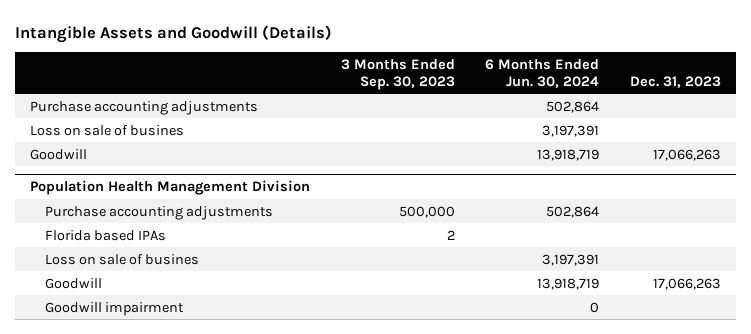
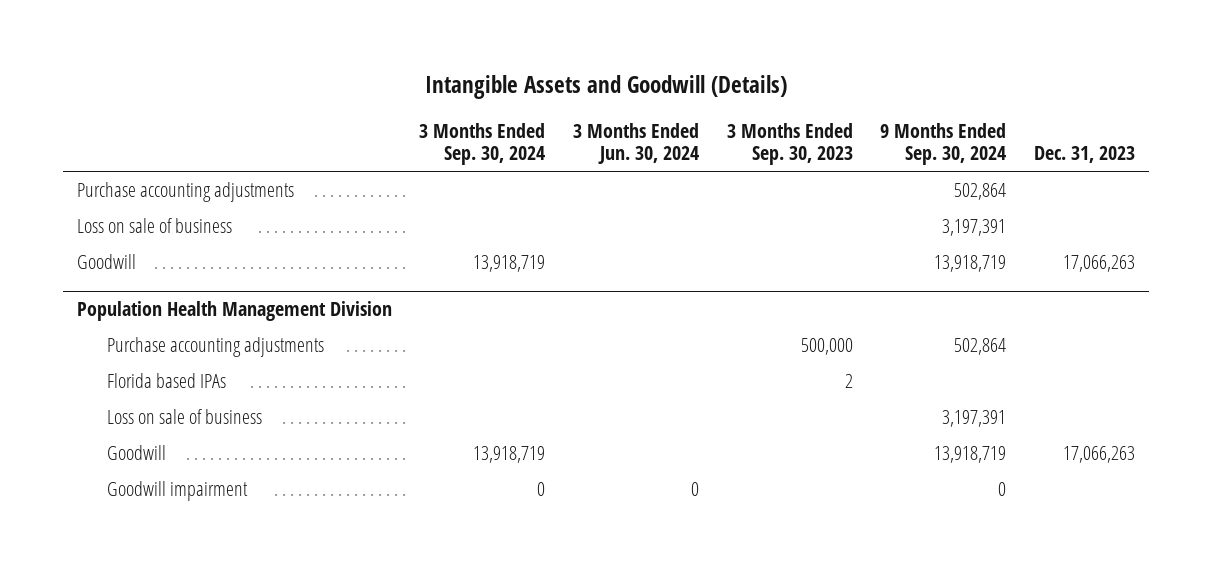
- | 3 Months Ended Sep. 30, 2023 | 6 Months Ended Jun. 30, 2024 | Dec. 31, 2023
+ | 3 Months Ended Sep. 30, 2024 | 3 Months Ended Jun. 30, 2024 | 3 Months Ended Sep. 30, 2023 | 9 Months Ended Sep. 30, 2024 | Dec. 31, 2023
- Loss on sale of busines | | 3,197,391 |
+ Loss on sale of business | | | | 3,197,391 |
@ Population Health Management Division
- Loss on sale of busines | | 3,197,391 |
+ Loss on sale of business | | | | 3,197,391 |

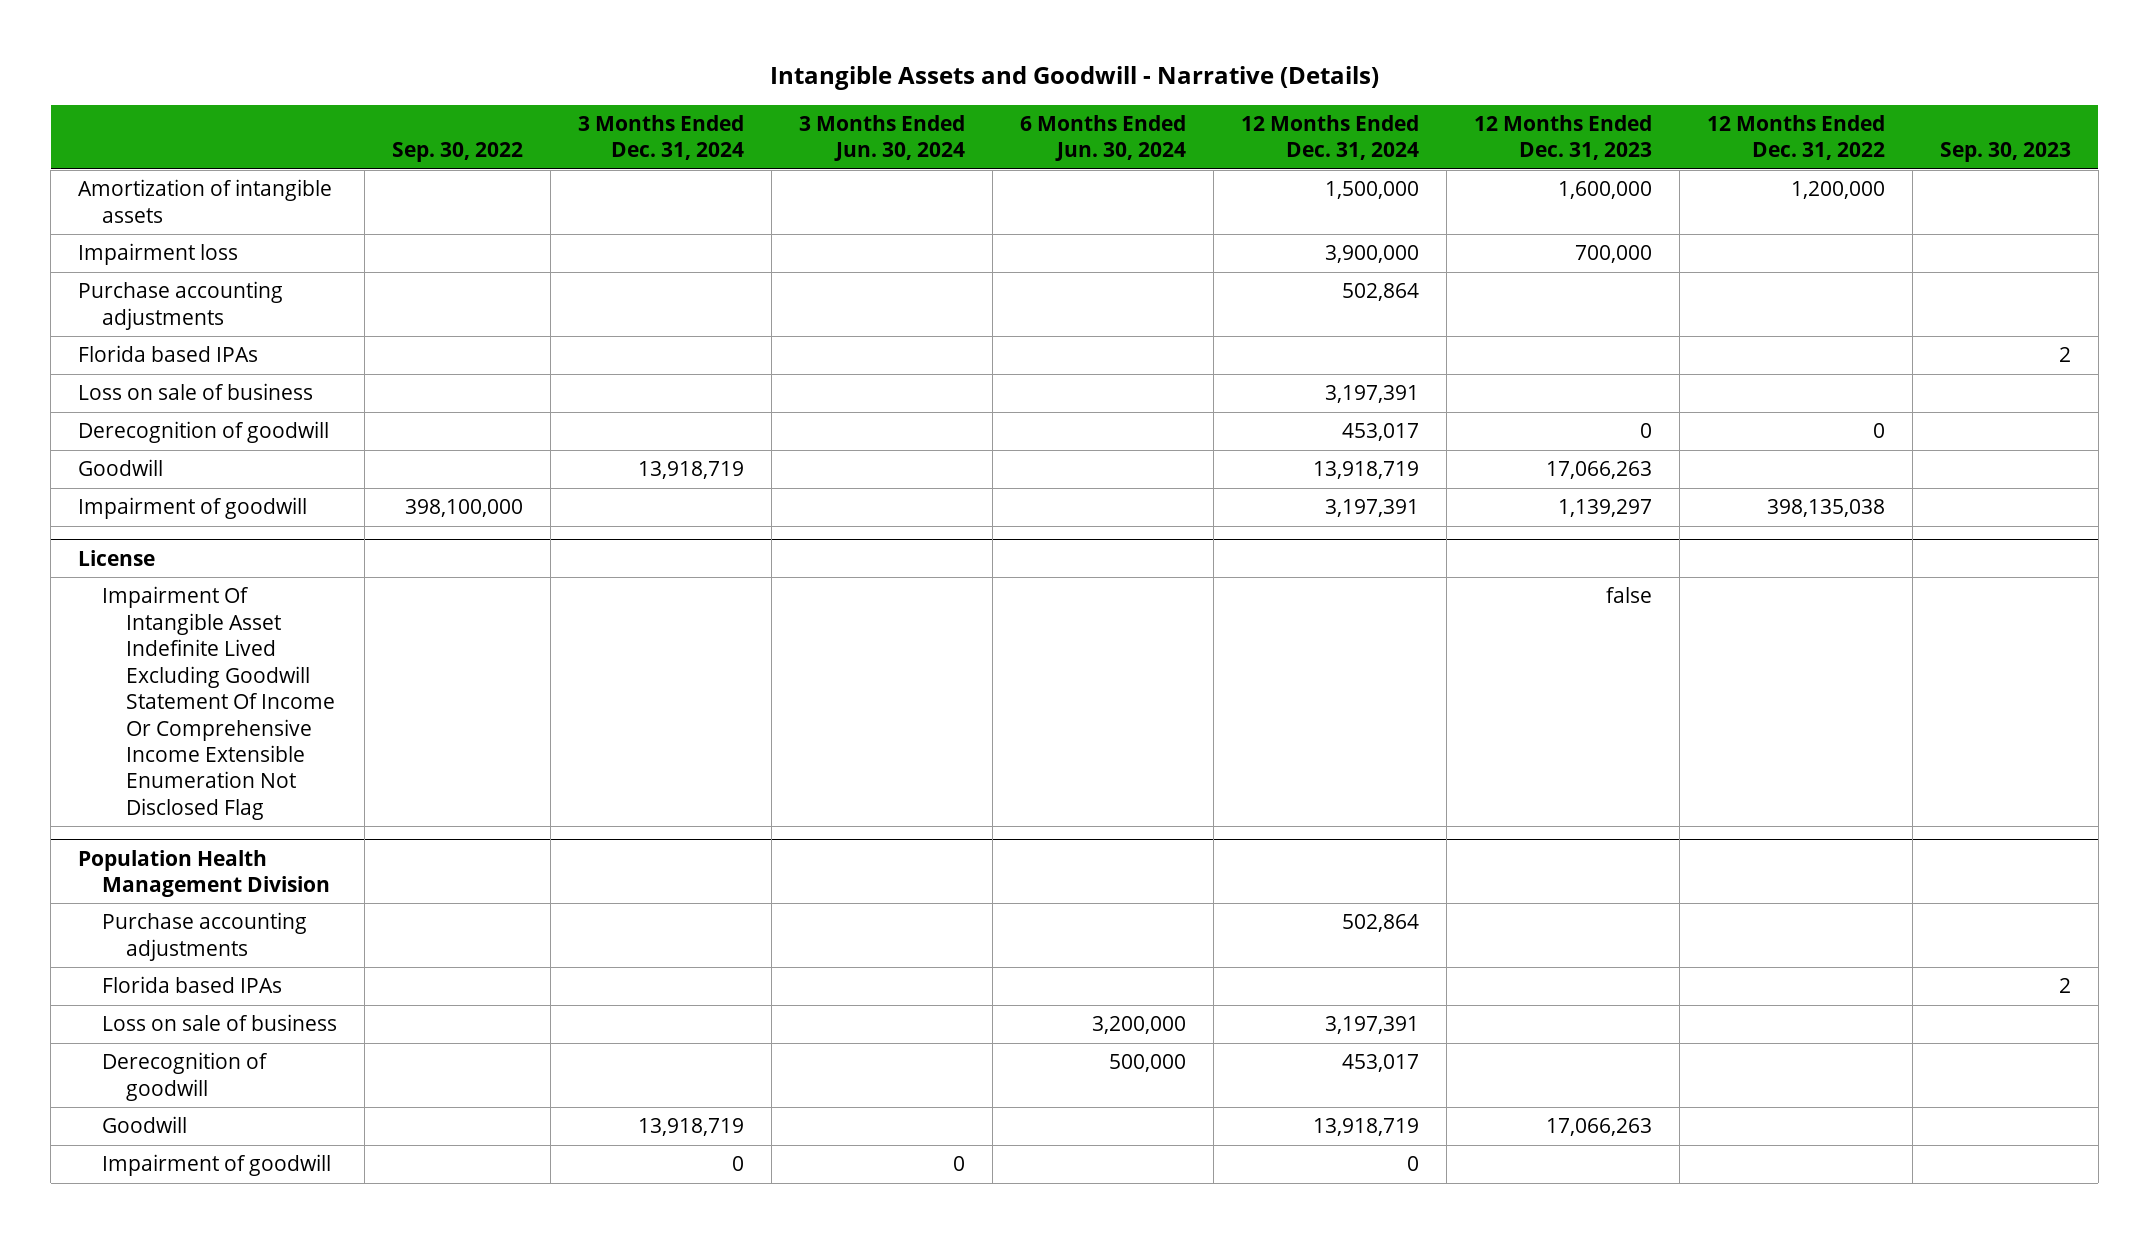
- Intangible Assets and Goodwill (Details)
+ Intangible Assets and Goodwill - Narrative (Details)
- | 3 Months Ended Sep. 30, 2024 | 3 Months Ended Jun. 30, 2024 | 3 Months Ended Sep. 30, 2023 | 9 Months Ended Sep. 30, 2024 | Dec. 31, 2023
+ | Sep. 30, 2022 | 3 Months Ended Dec. 31, 2024 | 3 Months Ended Jun. 30, 2024 | 6 Months Ended Jun. 30, 2024 | 12 Months Ended Dec. 31, 2024 | 12 Months Ended Dec. 31, 2023 | 12 Months Ended Dec. 31, 2022 | Sep. 30, 2023
+ Amortization of intangible assets | | | | | 1,500,000 | 1,600,000 | 1,200,000 |
+ Impairment loss | | | | | 3,900,000 | 700,000 | |
+ Florida based IPAs | | | | | | | | 2
+ Derecognition of goodwill | | | | | 453,017 | 0 | 0 |
+ Impairment of goodwill | 398,100,000 | | | | 3,197,391 | 1,139,297 | 398,135,038 |
+ License
+ Impairment Of Intangible Asset Indefinite Lived Excluding Goodwill Statement Of Income Or Comprehensive Income Extensible Enumeration Not Disclosed Flag | | | | | | false | |
@ Population Health Management Division
+ Derecognition of goodwill | | | | 500,000 | 453,017 | | |
- Goodwill impairment | 0 | 0 | | 0 |
+ Impairment of goodwill | | 0 | 0 | | 0 | | |

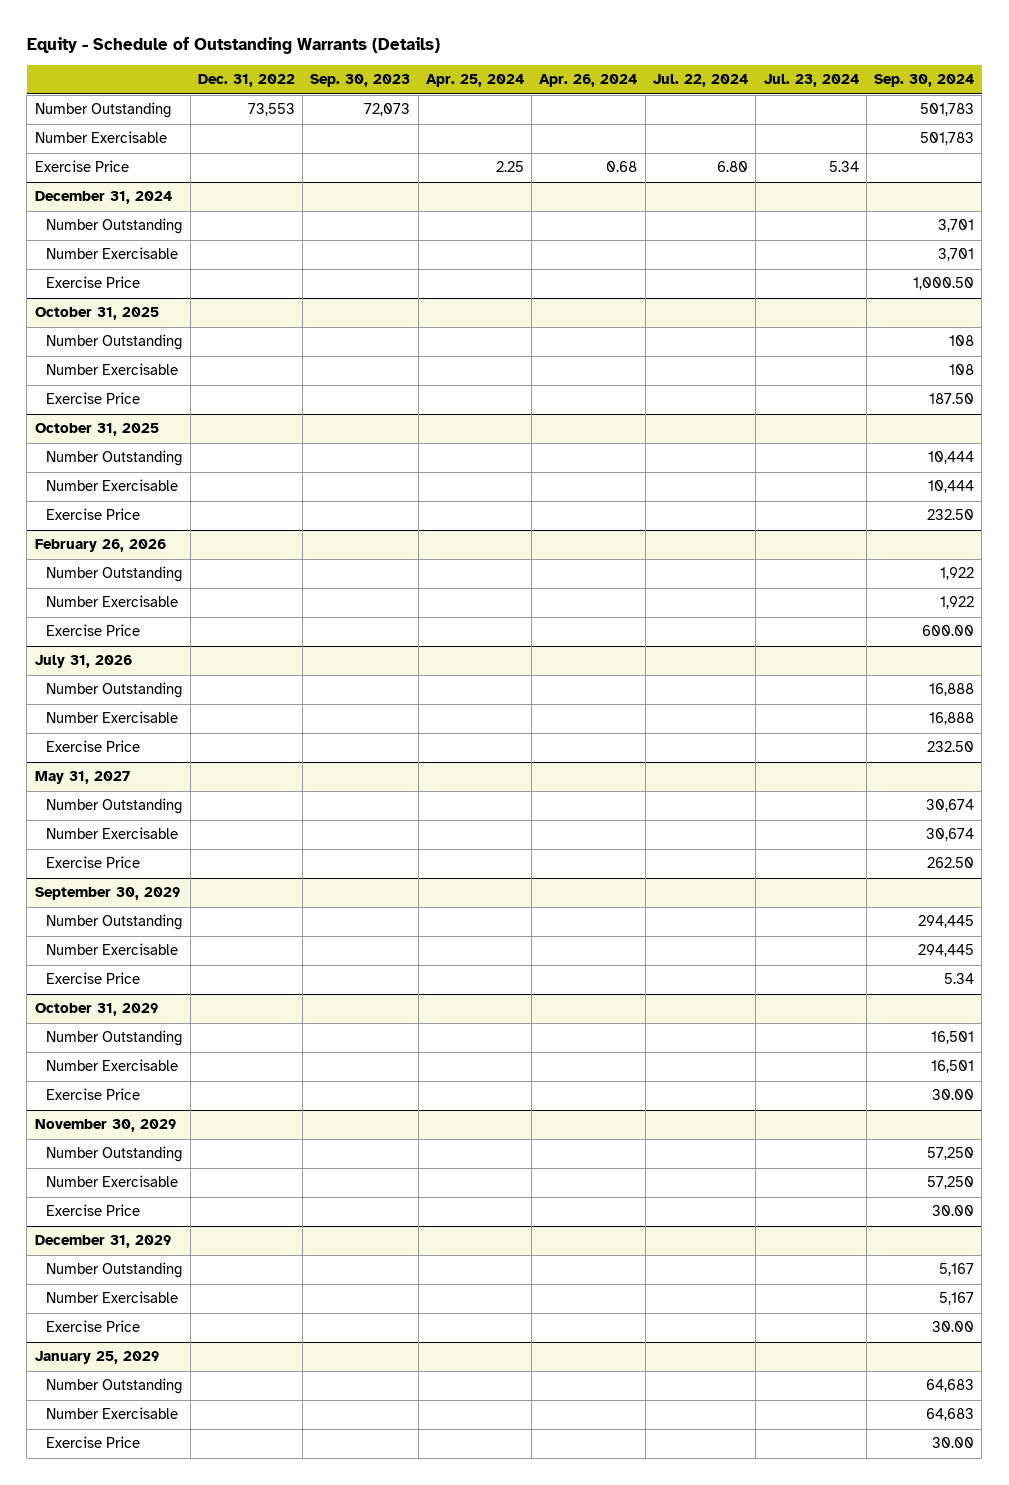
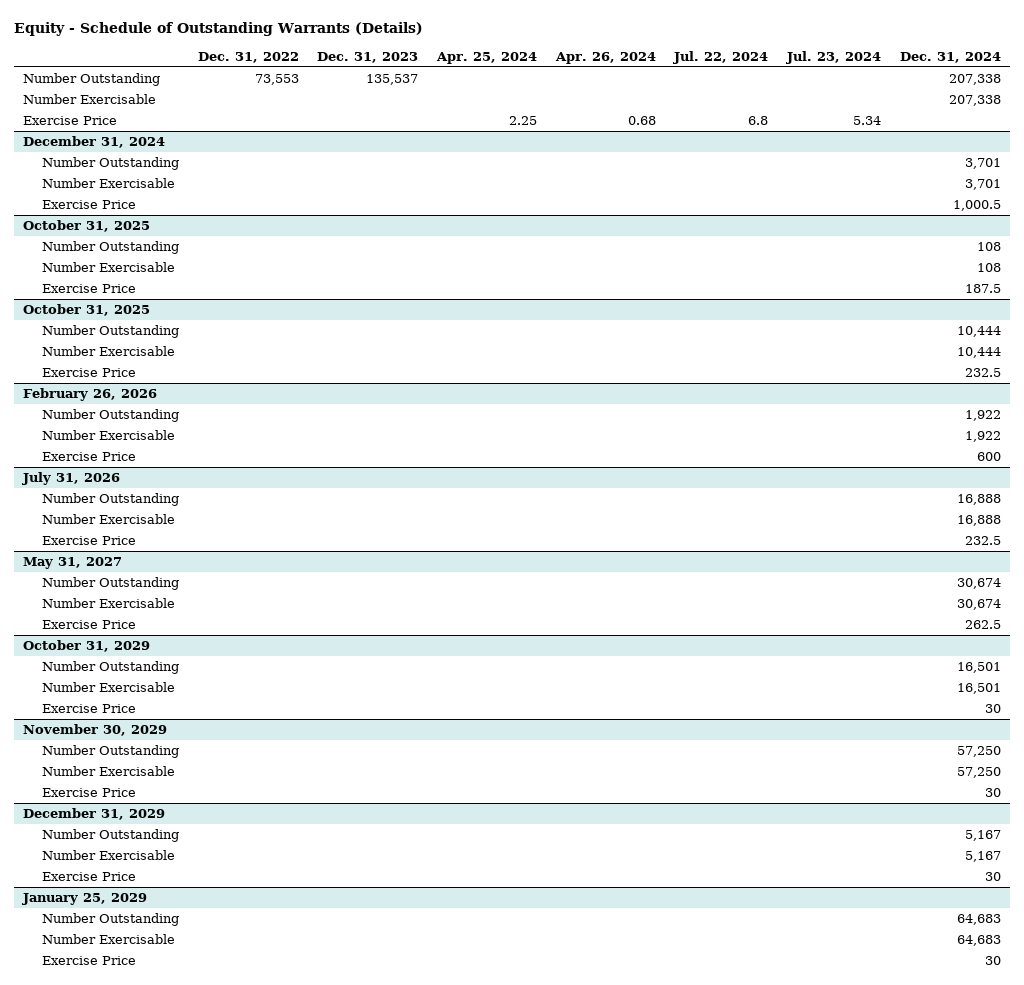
- | Dec. 31, 2022 | Sep. 30, 2023 | Apr. 25, 2024 | Apr. 26, 2024 | Jul. 22, 2024 | Jul. 23, 2024 | Sep. 30, 2024
+ | Dec. 31, 2022 | Dec. 31, 2023 | Apr. 25, 2024 | Apr. 26, 2024 | Jul. 22, 2024 | Jul. 23, 2024 | Dec. 31, 2024
- Exercise Price | | | 2.25 | 0.68 | 6.80 | 5.34 |
+ Exercise Price | | | 2.25 | 0.68 | 6.8 | 5.34 |
- September 30, 2029
- Number Outstanding | | | | | | | 294,445
- Number Exercisable | | | | | | | 294,445
- Exercise Price | | | | | | | 5.34

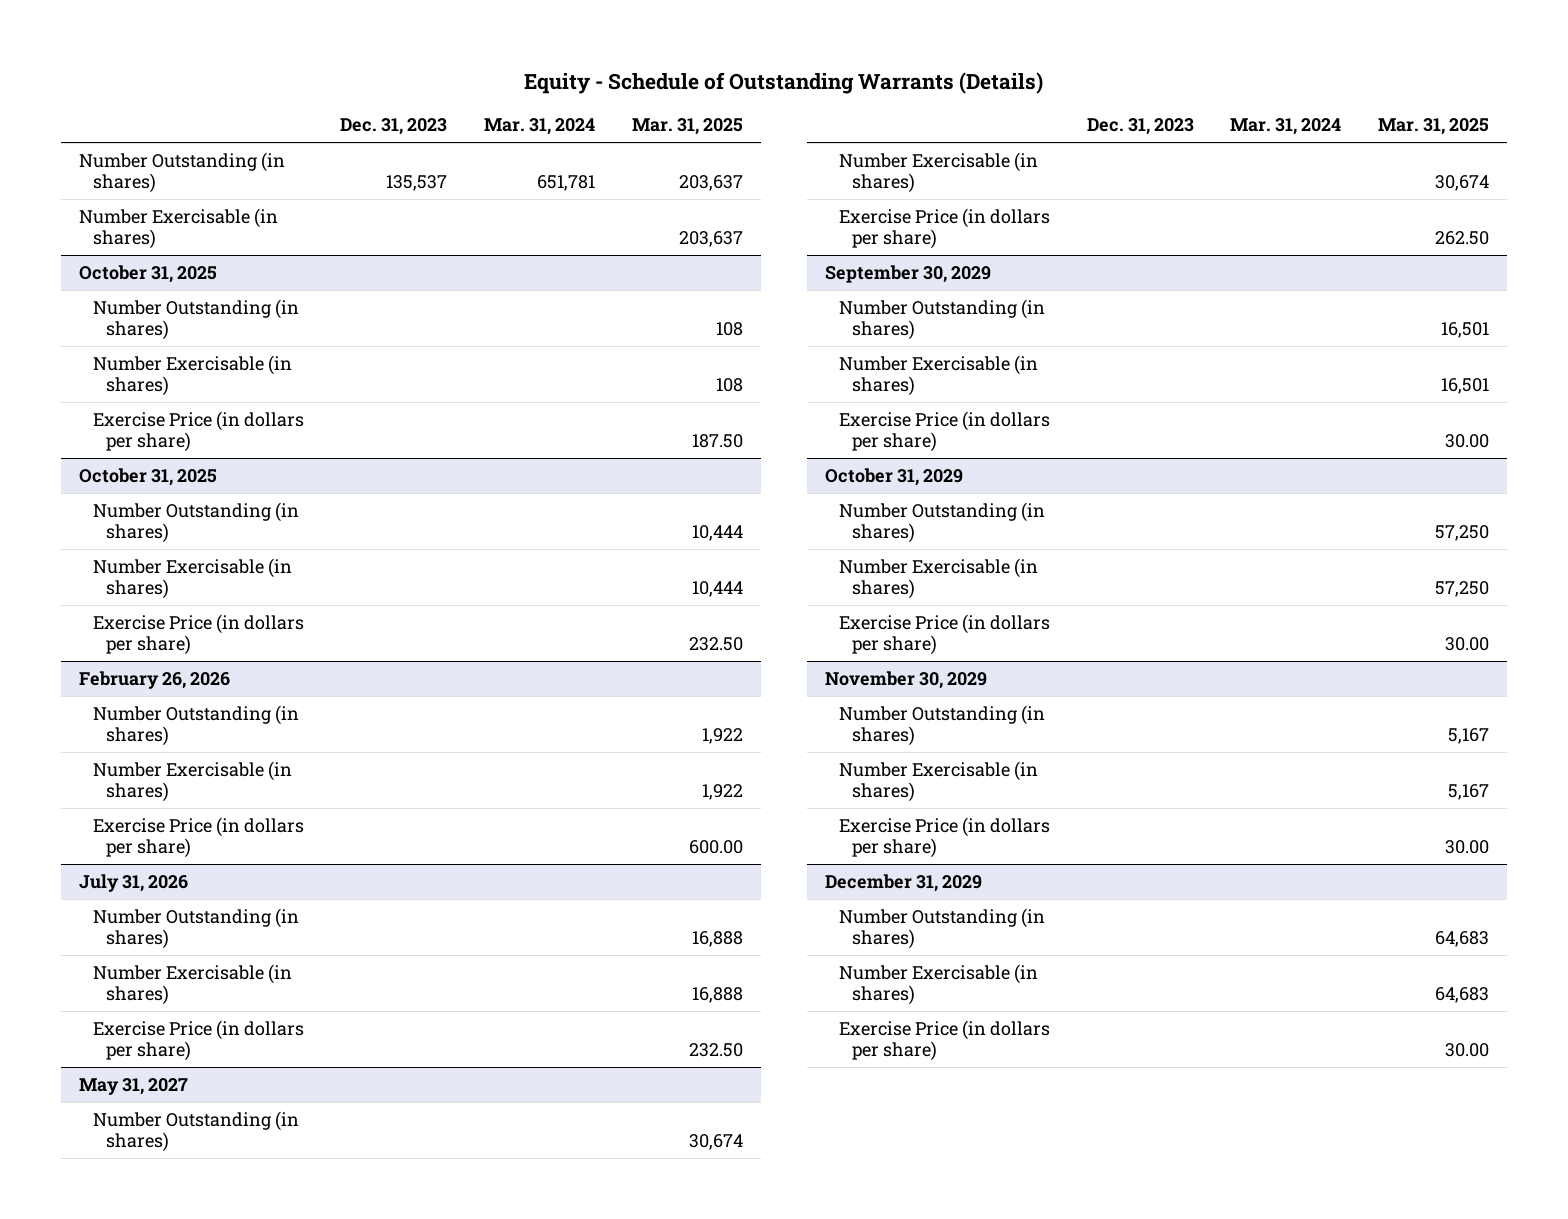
- | Dec. 31, 2022 | Dec. 31, 2023 | Apr. 25, 2024 | Apr. 26, 2024 | Jul. 22, 2024 | Jul. 23, 2024 | Dec. 31, 2024
+ | Dec. 31, 2023 | Mar. 31, 2024 | Mar. 31, 2025
- Number Outstanding | 73,553 | 135,537 | | | | | 207,338
- Number Exercisable | | | | | | | 207,338
- Exercise Price | | | 2.25 | 0.68 | 6.8 | 5.34 |
- December 31, 2024
- Number Outstanding | | | | | | | 3,701
- Number Exercisable | | | | | | | 3,701
- Exercise Price | | | | | | | 1,000.5
+ Number Outstanding (in shares) | 135,537 | 651,781 | 203,637
+ Number Exercisable (in shares) | | | 203,637
@ October 31, 2025
- Number Outstanding | | | | | | | 108
- Number Exercisable | | | | | | | 108
- Exercise Price | | | | | | | 187.5
+ Number Outstanding (in shares) | | | 108
+ Number Exercisable (in shares) | | | 108
+ Exercise Price (in dollars per share) | | | 187.50
- Number Outstanding | | | | | | | 10,444
- Number Exercisable | | | | | | | 10,444
- Exercise Price | | | | | | | 232.5
+ Number Outstanding (in shares) | | | 10,444
+ Number Exercisable (in shares) | | | 10,444
+ Exercise Price (in dollars per share) | | | 232.50
@ February 26, 2026
- Number Outstanding | | | | | | | 1,922
- Number Exercisable | | | | | | | 1,922
- Exercise Price | | | | | | | 600
+ Number Outstanding (in shares) | | | 1,922
+ Number Exercisable (in shares) | | | 1,922
+ Exercise Price (in dollars per share) | | | 600.00
@ July 31, 2026
- Number Outstanding | | | | | | | 16,888
- Number Exercisable | | | | | | | 16,888
- Exercise Price | | | | | | | 232.5
+ Number Outstanding (in shares) | | | 16,888
+ Number Exercisable (in shares) | | | 16,888
+ Exercise Price (in dollars per share) | | | 232.50
@ May 31, 2027
- Number Outstanding | | | | | | | 30,674
- Number Exercisable | | | | | | | 30,674
- Exercise Price | | | | | | | 262.5
+ Number Outstanding (in shares) | | | 30,674
+ Number Exercisable (in shares) | | | 30,674
+ Exercise Price (in dollars per share) | | | 262.50
+ September 30, 2029
+ Number Outstanding (in shares) | | | 16,501
+ Number Exercisable (in shares) | | | 16,501
+ Exercise Price (in dollars per share) | | | 30.00
@ October 31, 2029
- Number Outstanding | | | | | | | 16,501
- Number Exercisable | | | | | | | 16,501
- Exercise Price | | | | | | | 30
+ Number Outstanding (in shares) | | | 57,250
+ Number Exercisable (in shares) | | | 57,250
+ Exercise Price (in dollars per share) | | | 30.00
@ November 30, 2029
- Number Outstanding | | | | | | | 57,250
- Number Exercisable | | | | | | | 57,250
- Exercise Price | | | | | | | 30
+ Number Outstanding (in shares) | | | 5,167
+ Number Exercisable (in shares) | | | 5,167
+ Exercise Price (in dollars per share) | | | 30.00
@ December 31, 2029
- Number Outstanding | | | | | | | 5,167
- Number Exercisable | | | | | | | 5,167
- Exercise Price | | | | | | | 30
- January 25, 2029
- Number Outstanding | | | | | | | 64,683
- Number Exercisable | | | | | | | 64,683
- Exercise Price | | | | | | | 30
@ December 31, 2029
+ Number Outstanding (in shares) | | | 64,683
+ Number Exercisable (in shares) | | | 64,683
+ Exercise Price (in dollars per share) | | | 30.00

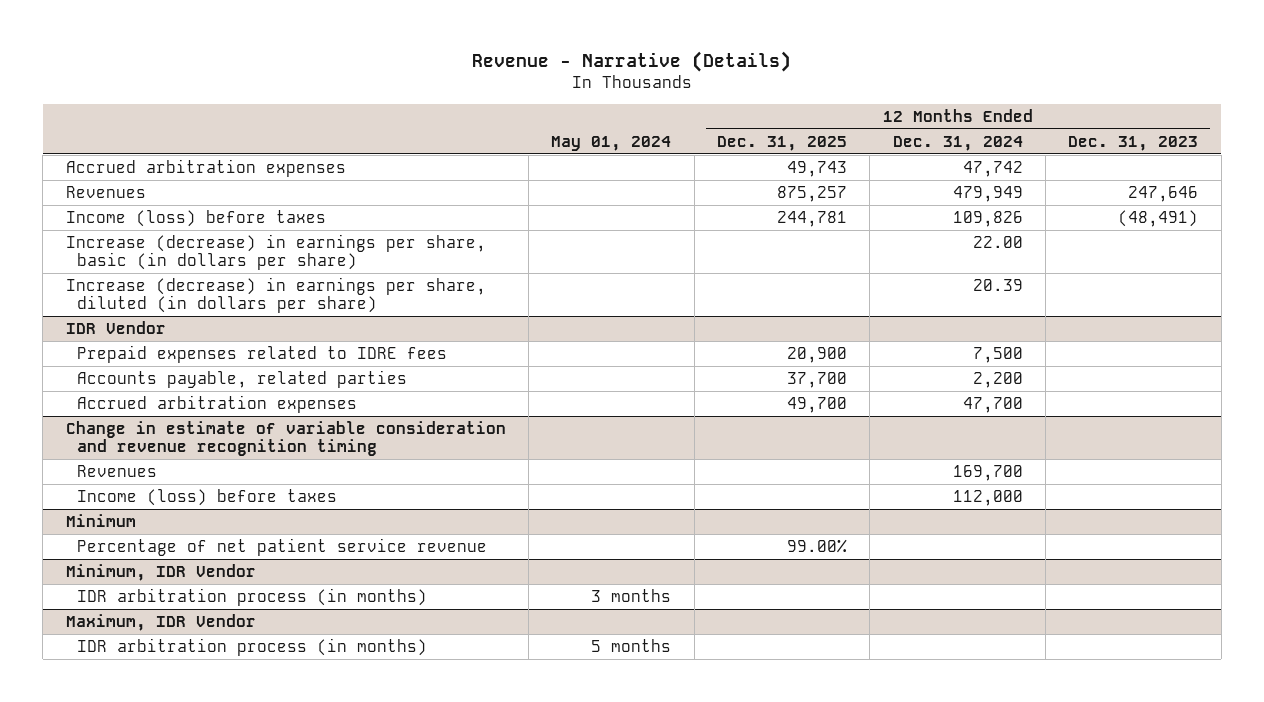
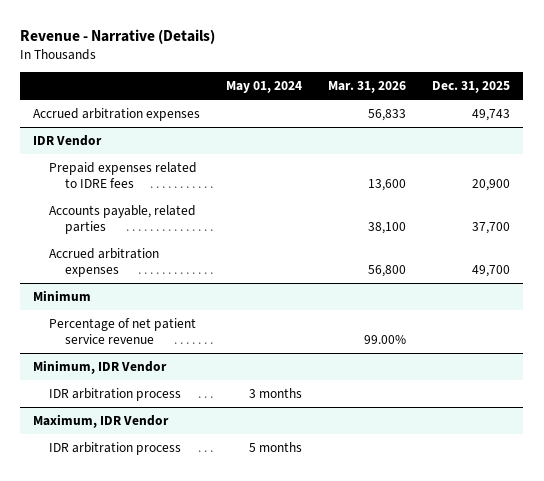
- | May 01, 2024 | 12 Months Ended Dec. 31, 2025 | 12 Months Ended Dec. 31, 2024 | 12 Months Ended Dec. 31, 2023
+ | May 01, 2024 | Mar. 31, 2026 | Dec. 31, 2025
- Revenues | | 875,257 | 479,949 | 247,646
- Income (loss) before taxes | | 244,781 | 109,826 | (48,491)
- Increase (decrease) in earnings per share, basic (in dollars per share) | | | 22.00 |
- Increase (decrease) in earnings per share, diluted (in dollars per share) | | | 20.39 |
- Change in estimate of variable consideration and revenue recognition timing
- Revenues | | | 169,700 |
- Income (loss) before taxes | | | 112,000 |
@ Minimum, IDR Vendor
- IDR arbitration process (in months) | 3 months | | |
+ IDR arbitration process | 3 months | |
@ Maximum, IDR Vendor
- IDR arbitration process (in months) | 5 months | | |
+ IDR arbitration process | 5 months | |

